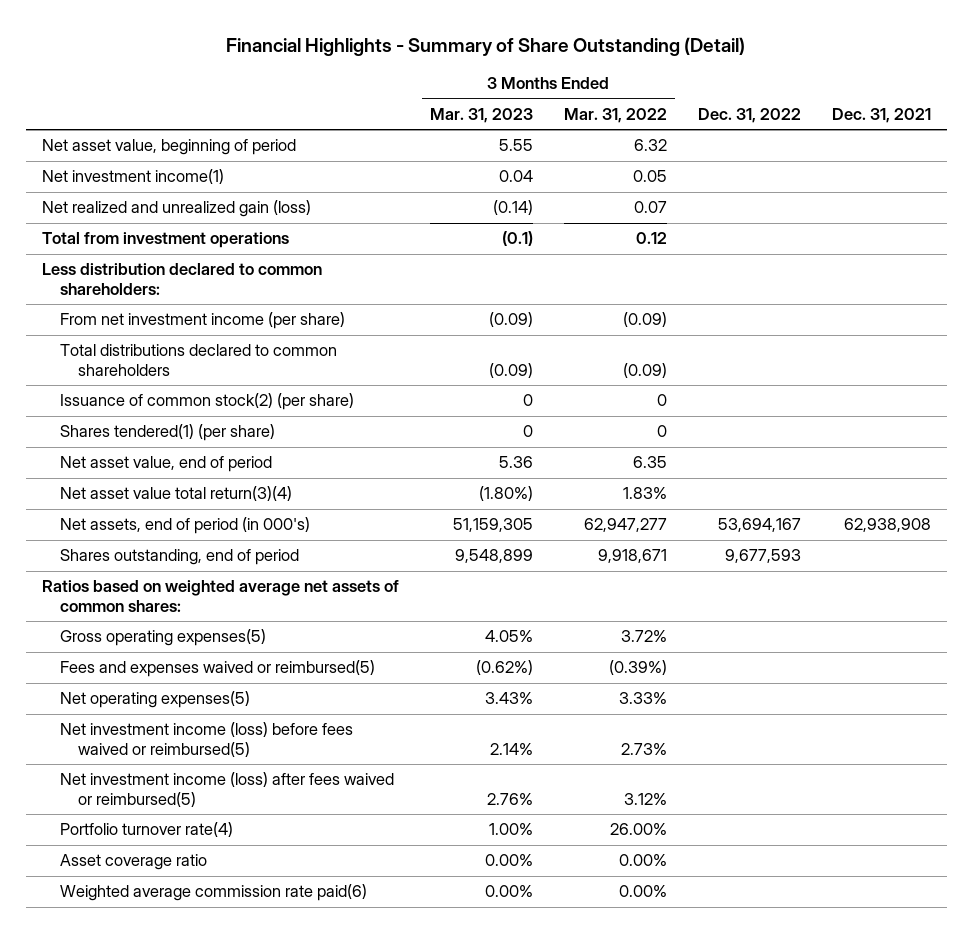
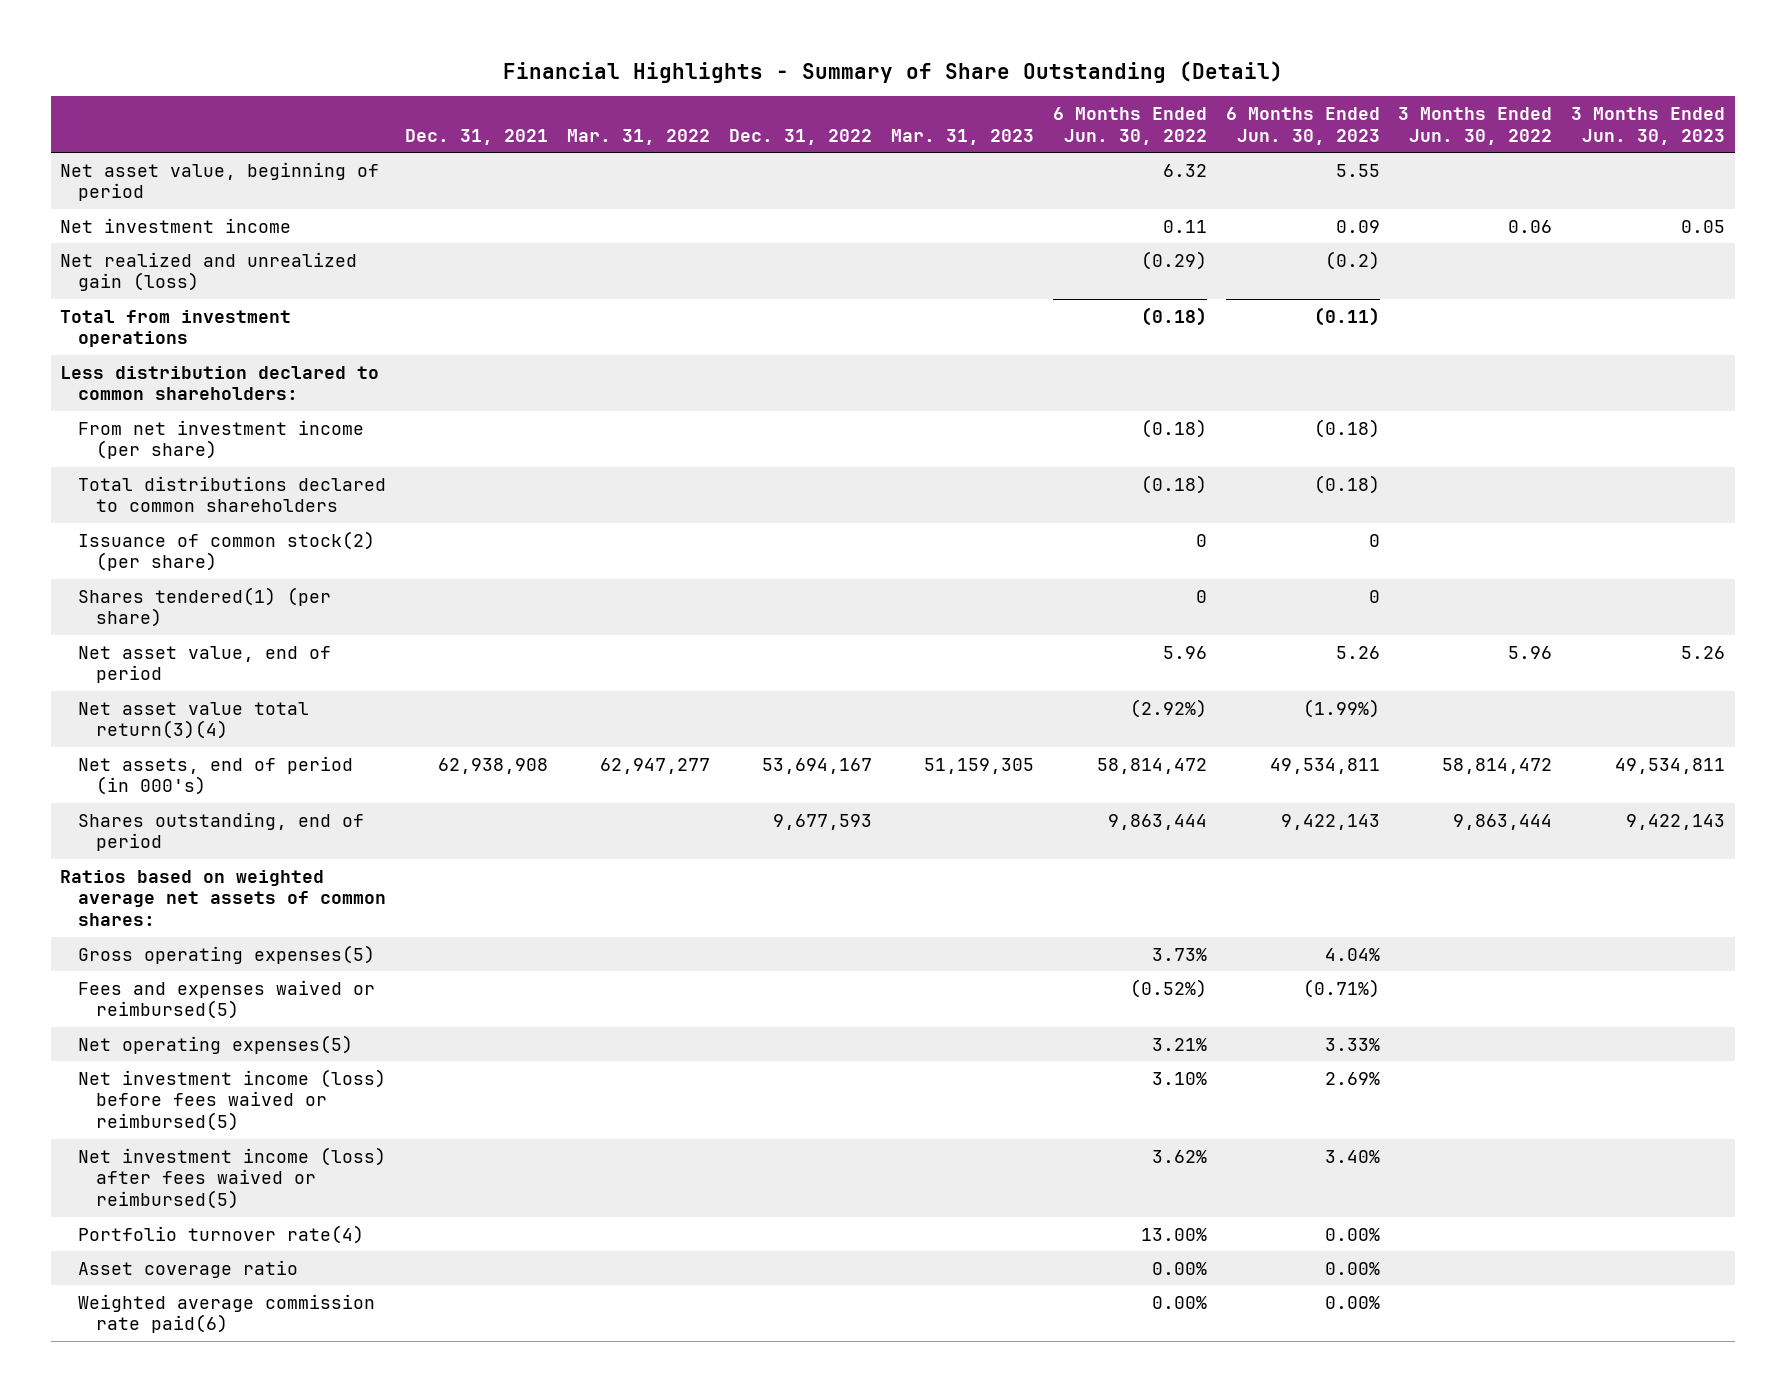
- | 3 Months Ended Mar. 31, 2023 | 3 Months Ended Mar. 31, 2022 | Dec. 31, 2022 | Dec. 31, 2021
+ | Dec. 31, 2021 | Mar. 31, 2022 | Dec. 31, 2022 | Mar. 31, 2023 | 6 Months Ended Jun. 30, 2022 | 6 Months Ended Jun. 30, 2023 | 3 Months Ended Jun. 30, 2022 | 3 Months Ended Jun. 30, 2023
- Net investment income(1) | 0.04 | 0.05 | |
+ Net investment income | | | | | 0.11 | 0.09 | 0.06 | 0.05

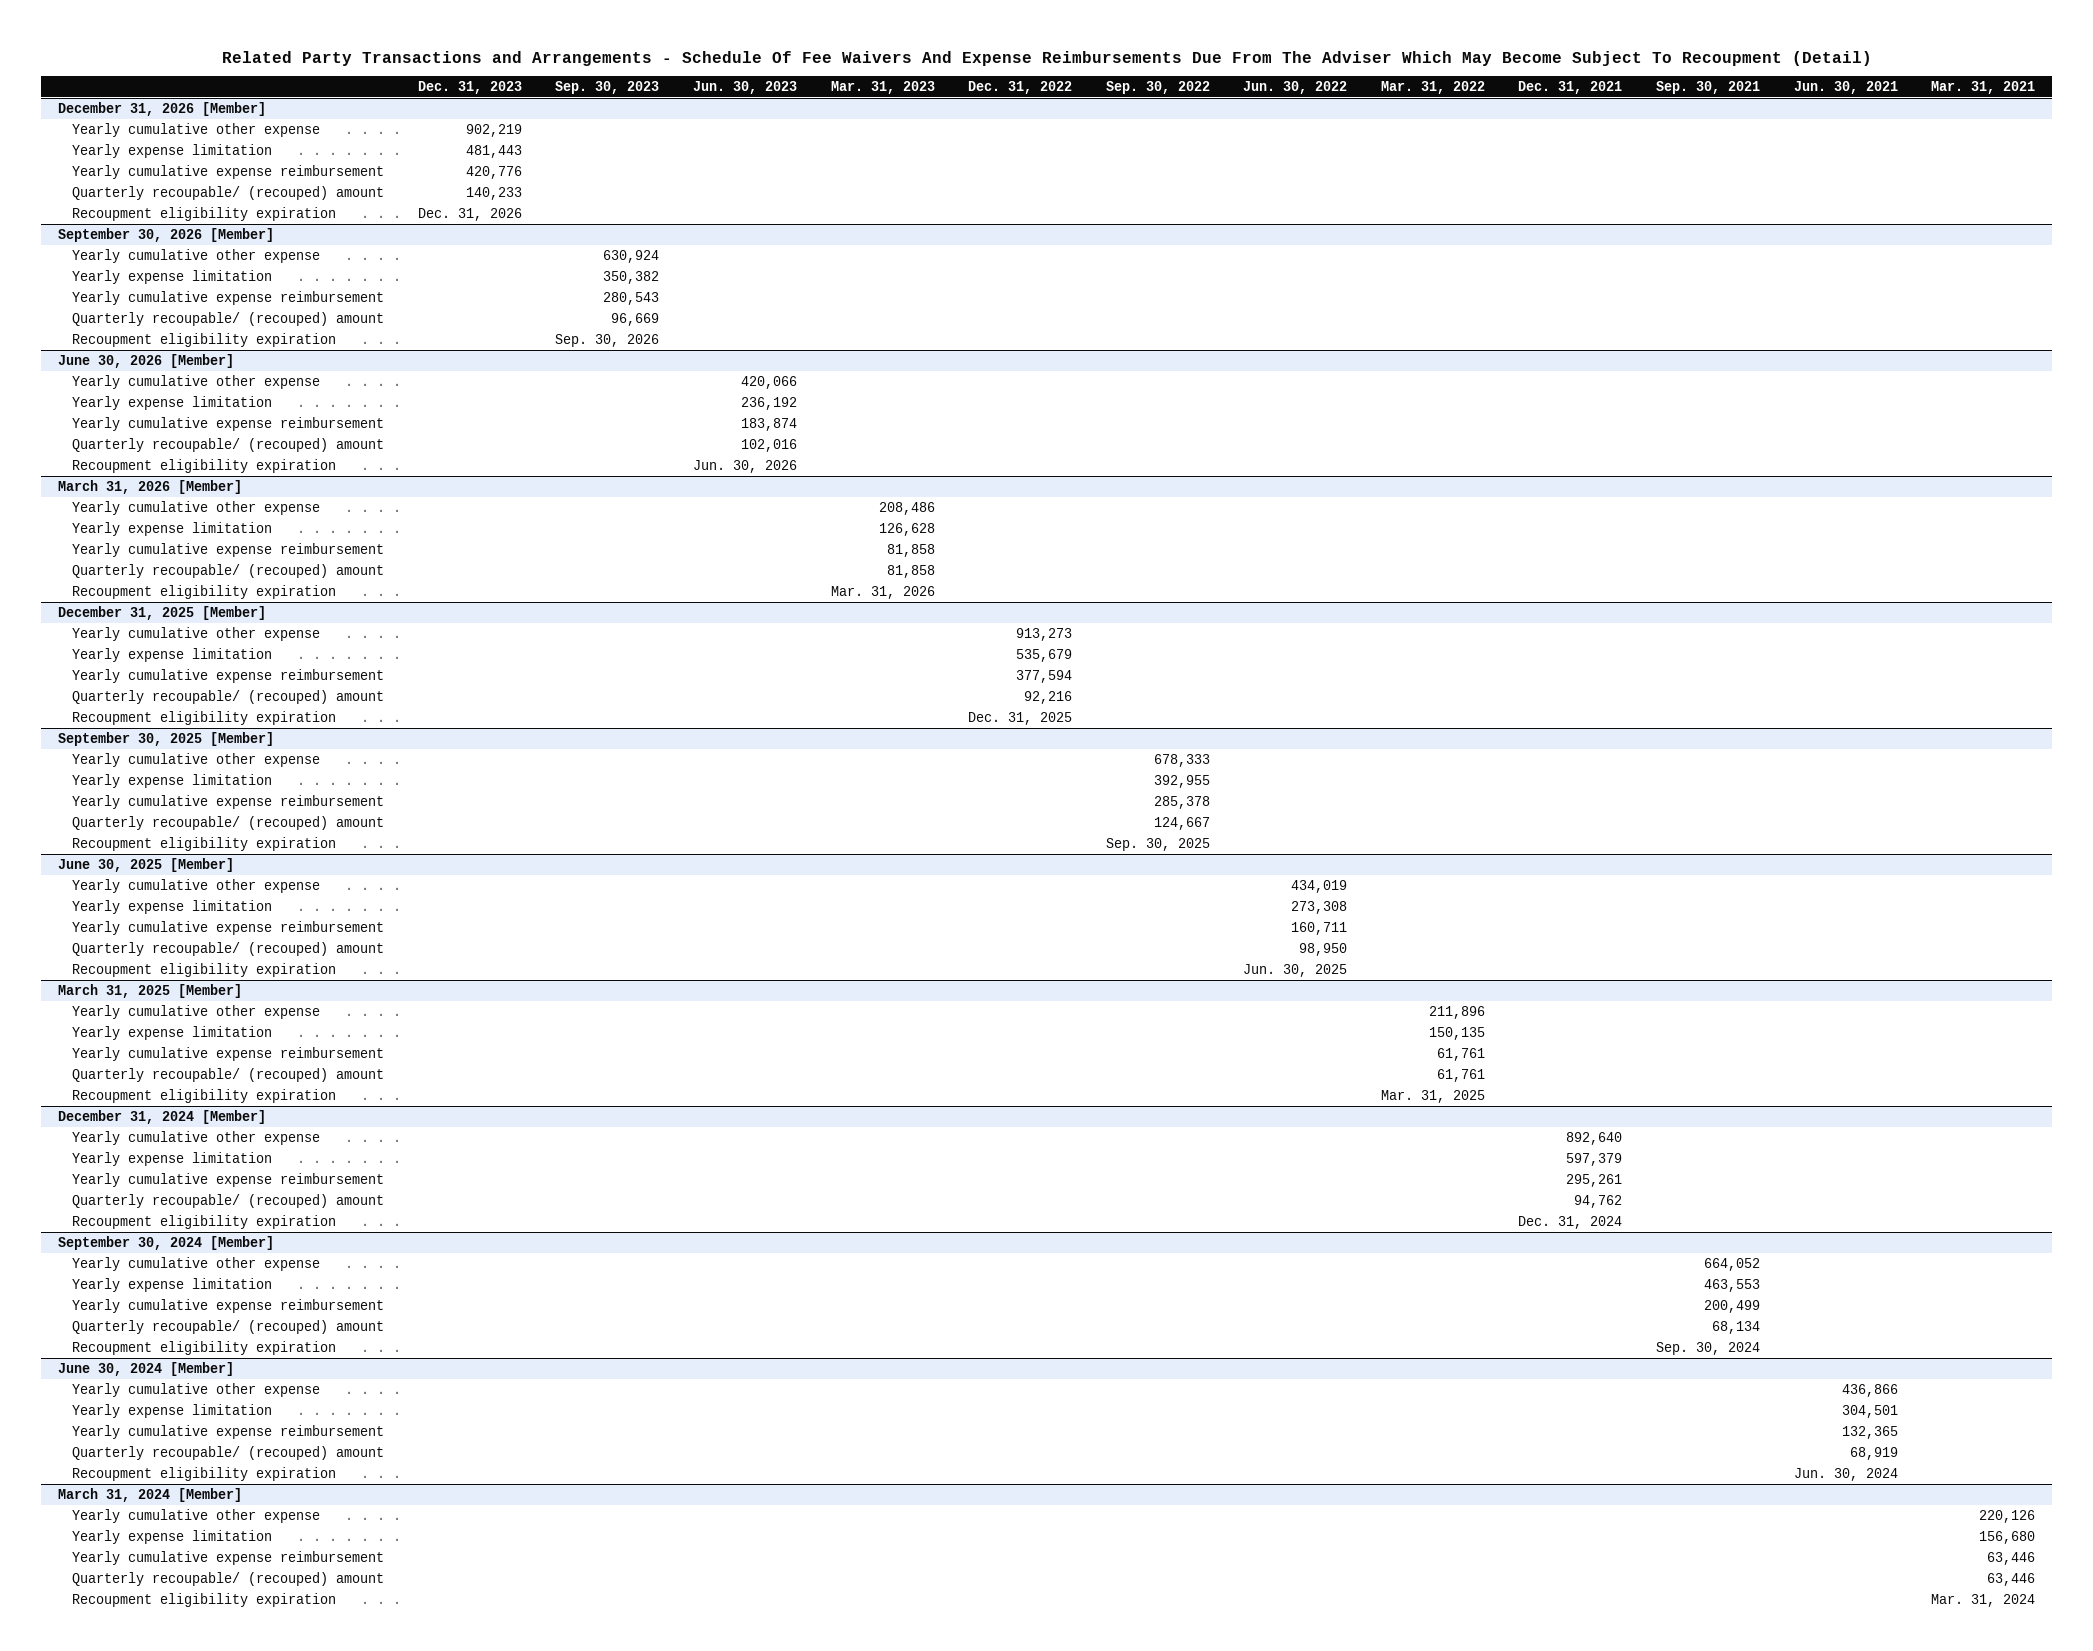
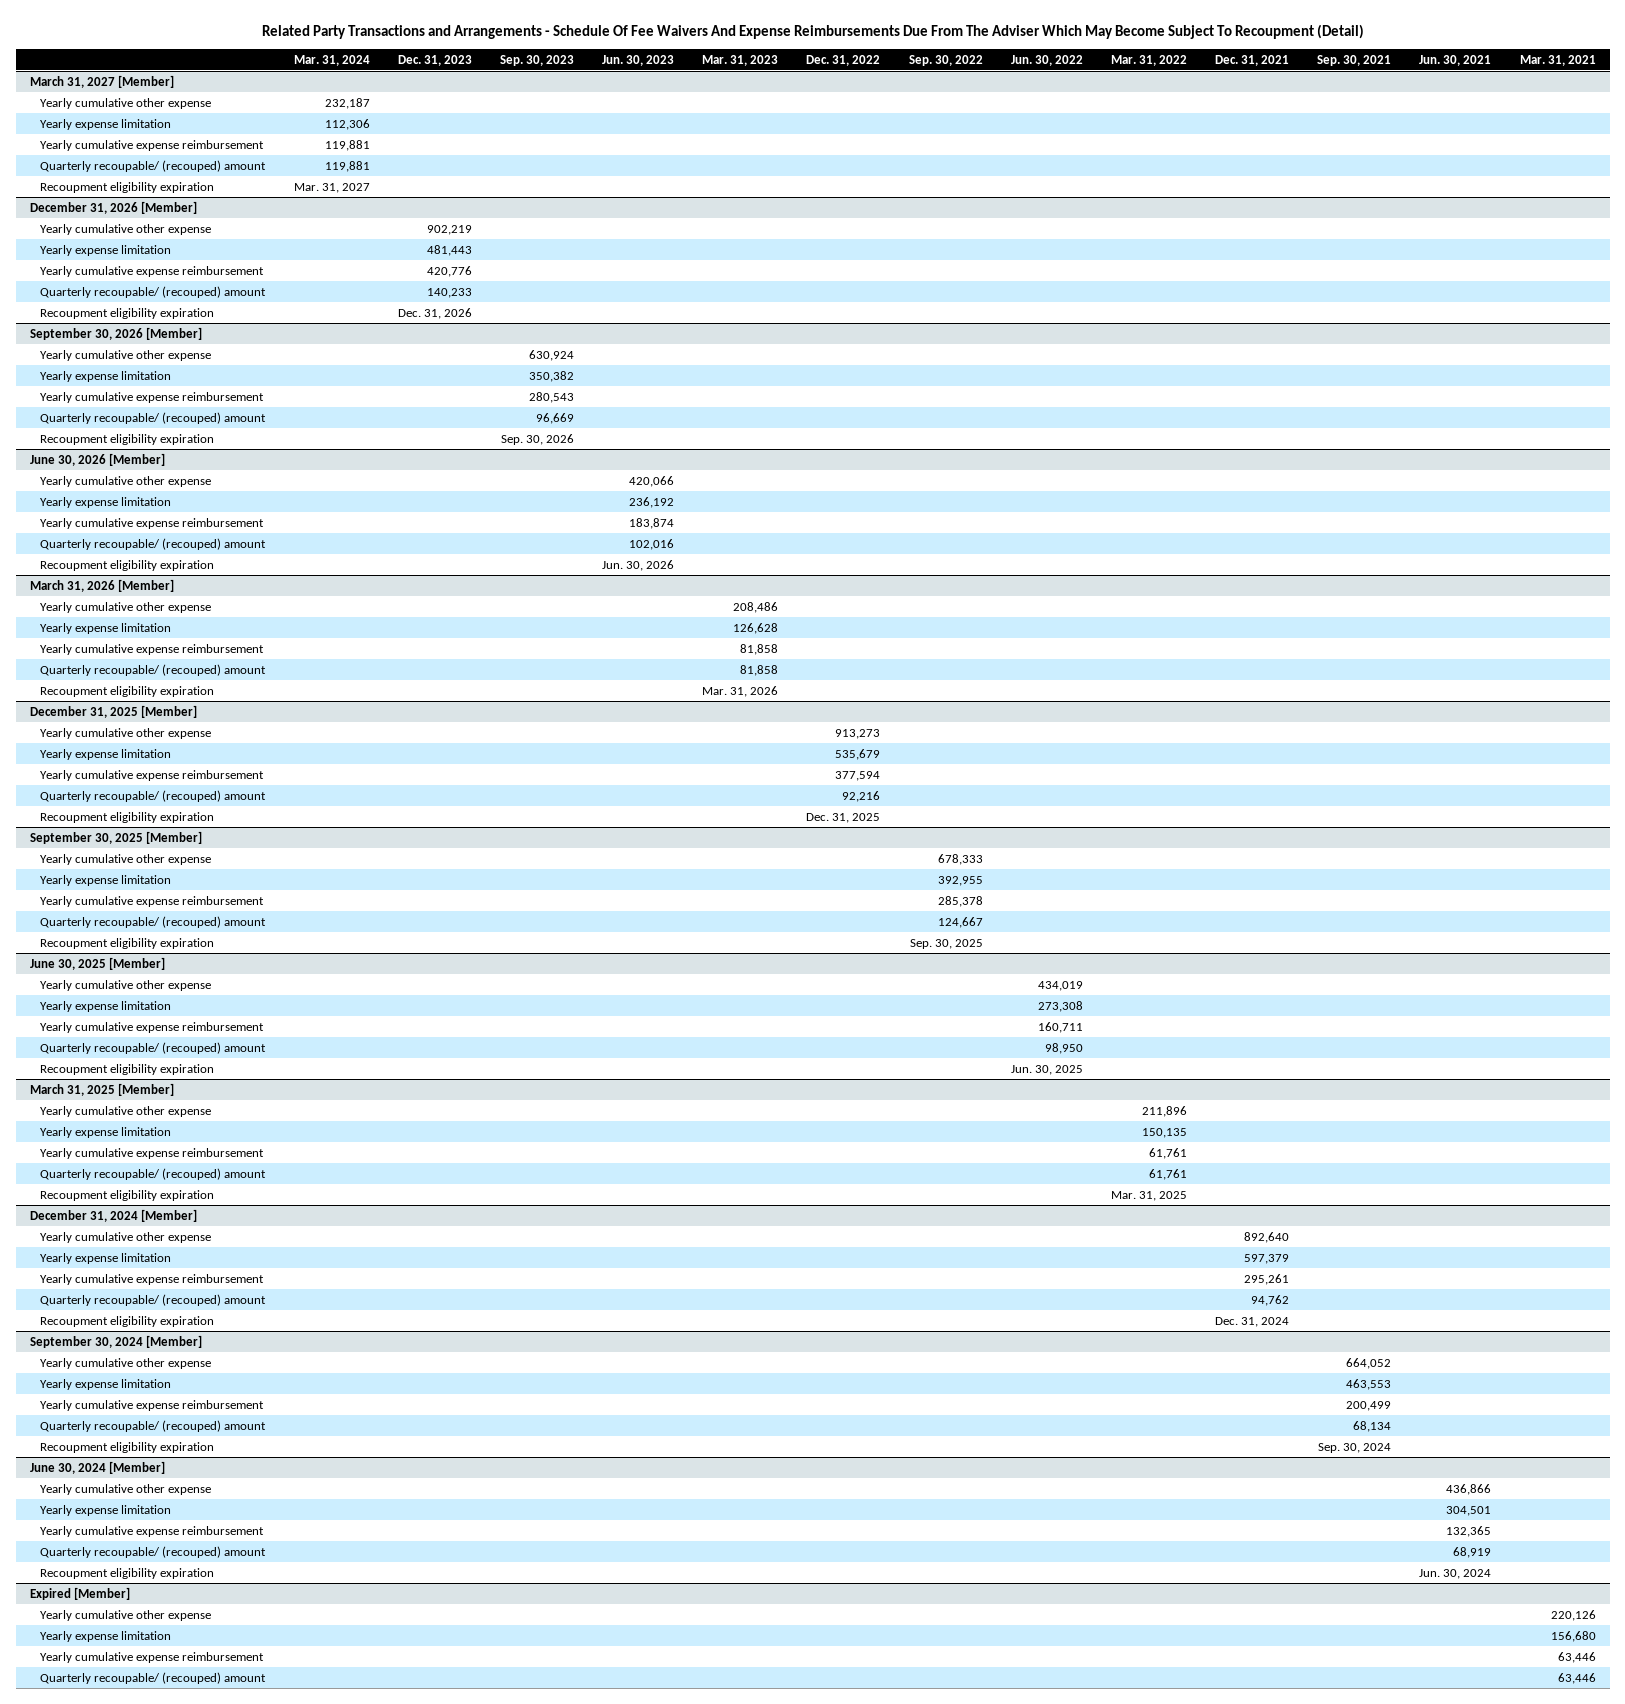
- | Dec. 31, 2023 | Sep. 30, 2023 | Jun. 30, 2023 | Mar. 31, 2023 | Dec. 31, 2022 | Sep. 30, 2022 | Jun. 30, 2022 | Mar. 31, 2022 | Dec. 31, 2021 | Sep. 30, 2021 | Jun. 30, 2021 | Mar. 31, 2021
+ | Mar. 31, 2024 | Dec. 31, 2023 | Sep. 30, 2023 | Jun. 30, 2023 | Mar. 31, 2023 | Dec. 31, 2022 | Sep. 30, 2022 | Jun. 30, 2022 | Mar. 31, 2022 | Dec. 31, 2021 | Sep. 30, 2021 | Jun. 30, 2021 | Mar. 31, 2021
+ March 31, 2027 [Member]
+ Yearly cumulative other expense | 232,187 | | | | | | | | | | | |
+ Yearly expense limitation | 112,306 | | | | | | | | | | | |
+ Yearly cumulative expense reimbursement | 119,881 | | | | | | | | | | | |
+ Quarterly recoupable/ (recouped) amount | 119,881 | | | | | | | | | | | |
+ Recoupment eligibility expiration | Mar. 31, 2027 | | | | | | | | | | | |
- March 31, 2024 [Member]
+ Expired [Member]
- Recoupment eligibility expiration | | | | | | | | | | | | Mar. 31, 2024

